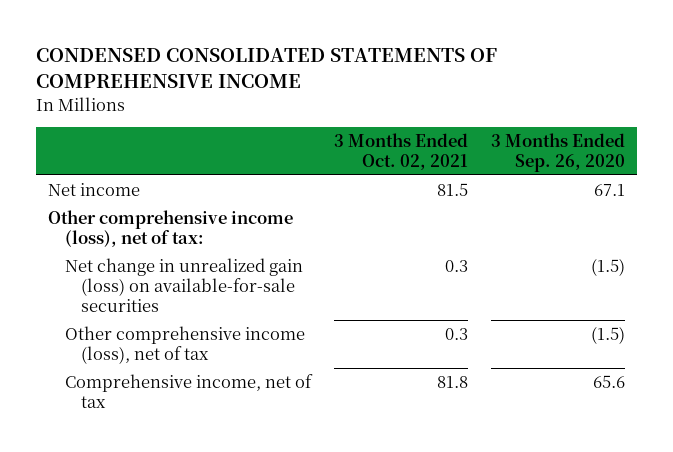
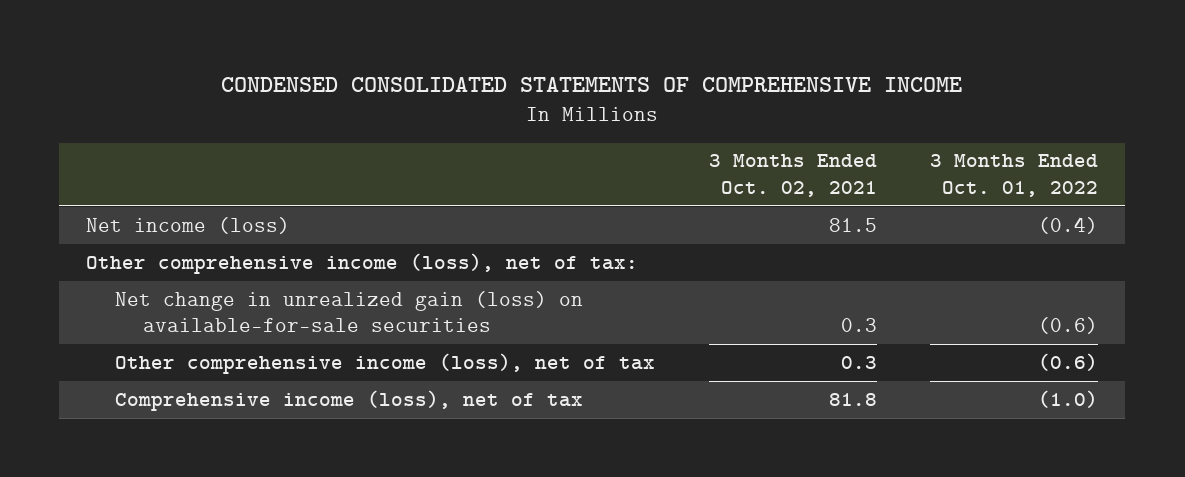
- | 3 Months Ended Oct. 02, 2021 | 3 Months Ended Sep. 26, 2020
+ | 3 Months Ended Oct. 02, 2021 | 3 Months Ended Oct. 01, 2022
- Net income | 81.5 | 67.1
+ Net income (loss) | 81.5 | (0.4)
- Comprehensive income, net of tax | 81.8 | 65.6
+ Comprehensive income (loss), net of tax | 81.8 | (1.0)

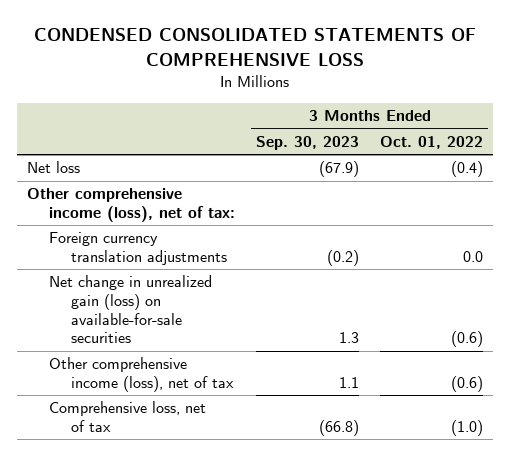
- CONDENSED CONSOLIDATED STATEMENTS OF COMPREHENSIVE INCOME
+ CONDENSED CONSOLIDATED STATEMENTS OF COMPREHENSIVE LOSS
- | 3 Months Ended Oct. 02, 2021 | 3 Months Ended Oct. 01, 2022
+ | 3 Months Ended Sep. 30, 2023 | 3 Months Ended Oct. 01, 2022
- Net income (loss) | 81.5 | (0.4)
+ Net loss | (67.9) | (0.4)
+ Foreign currency translation adjustments | (0.2) | 0.0
- Comprehensive income (loss), net of tax | 81.8 | (1.0)
+ Comprehensive loss, net of tax | (66.8) | (1.0)

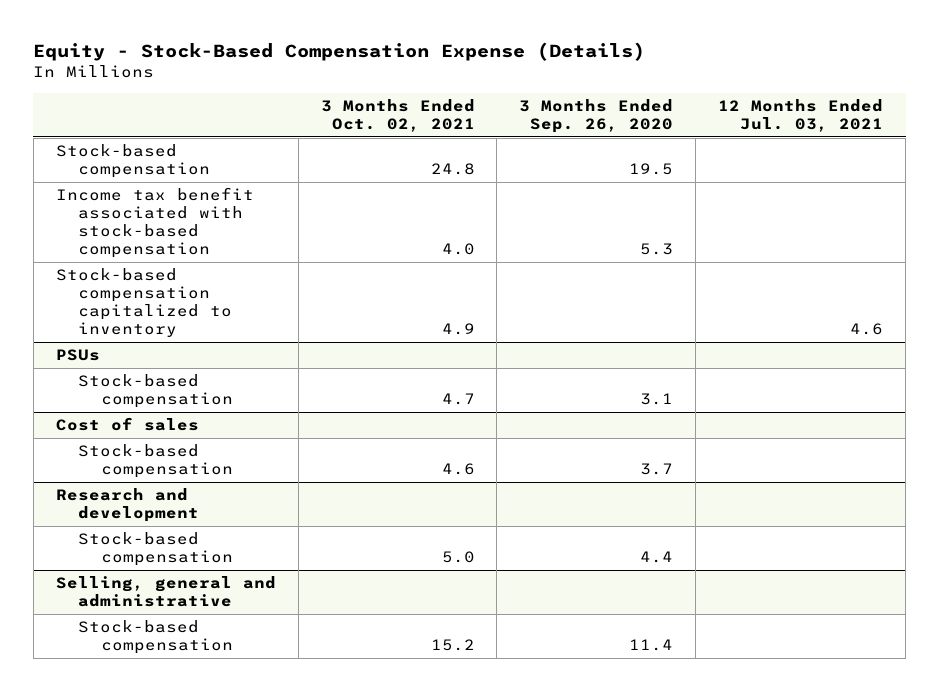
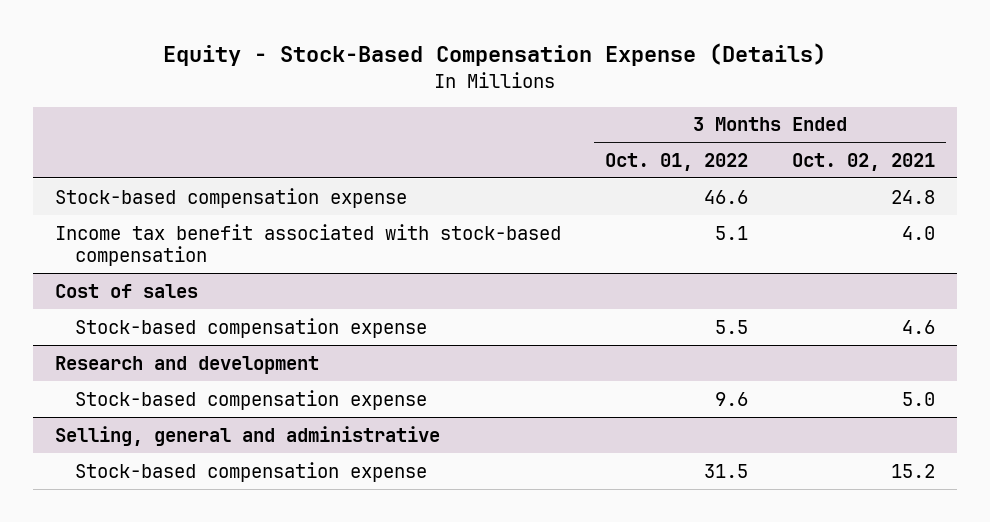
- | 3 Months Ended Oct. 02, 2021 | 3 Months Ended Sep. 26, 2020 | 12 Months Ended Jul. 03, 2021
+ | 3 Months Ended Oct. 01, 2022 | 3 Months Ended Oct. 02, 2021
- Stock-based compensation | 24.8 | 19.5 |
+ Stock-based compensation expense | 46.6 | 24.8
- Stock-based compensation capitalized to inventory | 4.9 | | 4.6
- PSUs
- Stock-based compensation | 4.7 | 3.1 |
@ Cost of sales
- Stock-based compensation | 4.6 | 3.7 |
+ Stock-based compensation expense | 5.5 | 4.6
@ Research and development
- Stock-based compensation | 5.0 | 4.4 |
+ Stock-based compensation expense | 9.6 | 5.0
@ Selling, general and administrative
- Stock-based compensation | 15.2 | 11.4 |
+ Stock-based compensation expense | 31.5 | 15.2

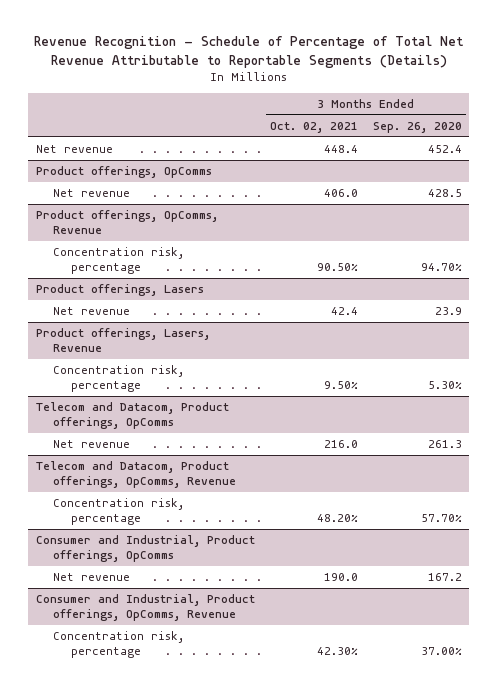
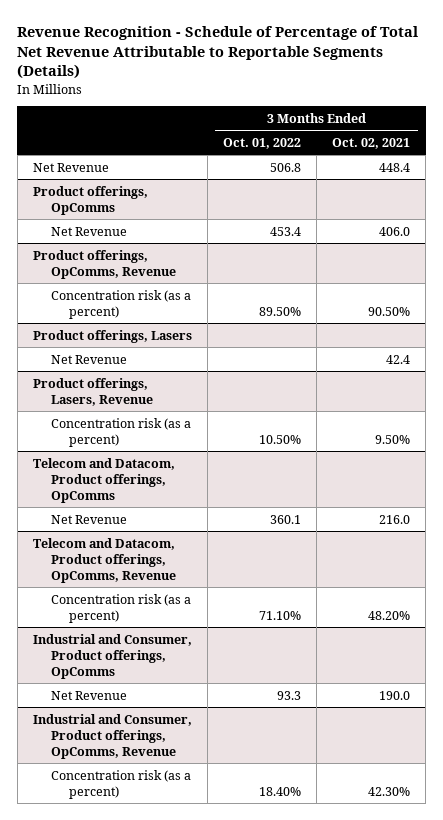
- | 3 Months Ended Oct. 02, 2021 | 3 Months Ended Sep. 26, 2020
+ | 3 Months Ended Oct. 01, 2022 | 3 Months Ended Oct. 02, 2021
- Net revenue | 448.4 | 452.4
+ Net Revenue | 506.8 | 448.4
@ Product offerings, OpComms
- Net revenue | 406.0 | 428.5
+ Net Revenue | 453.4 | 406.0
@ Product offerings, OpComms, Revenue
- Concentration risk, percentage | 90.50% | 94.70%
+ Concentration risk (as a percent) | 89.50% | 90.50%
@ Product offerings, Lasers
- Net revenue | 42.4 | 23.9
+ Net Revenue | | 42.4
@ Product offerings, Lasers, Revenue
- Concentration risk, percentage | 9.50% | 5.30%
+ Concentration risk (as a percent) | 10.50% | 9.50%
@ Telecom and Datacom, Product offerings, OpComms
- Net revenue | 216.0 | 261.3
+ Net Revenue | 360.1 | 216.0
@ Telecom and Datacom, Product offerings, OpComms, Revenue
- Concentration risk, percentage | 48.20% | 57.70%
- Consumer and Industrial, Product offerings, OpComms
- Net revenue | 190.0 | 167.2
- Consumer and Industrial, Product offerings, OpComms, Revenue
- Concentration risk, percentage | 42.30% | 37.00%
@ Telecom and Datacom, Product offerings, OpComms, Revenue
+ Concentration risk (as a percent) | 71.10% | 48.20%
+ Industrial and Consumer, Product offerings, OpComms
+ Net Revenue | 93.3 | 190.0
+ Industrial and Consumer, Product offerings, OpComms, Revenue
+ Concentration risk (as a percent) | 18.40% | 42.30%

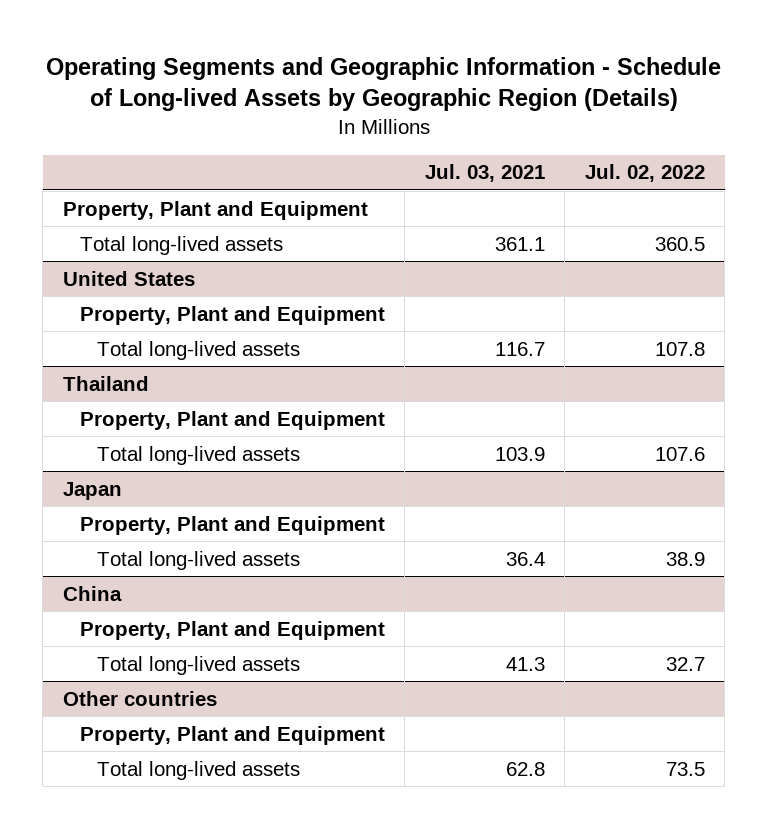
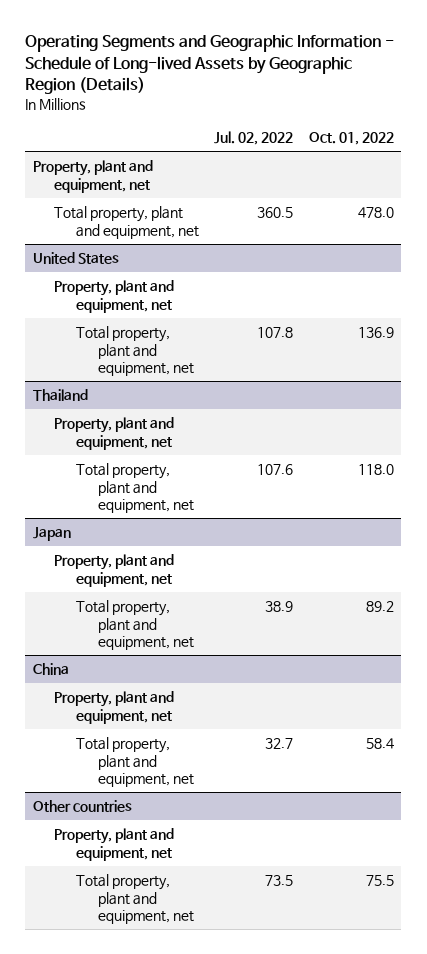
- | Jul. 03, 2021 | Jul. 02, 2022
+ | Jul. 02, 2022 | Oct. 01, 2022
- Property, Plant and Equipment
- Total long-lived assets | 361.1 | 360.5
+ Property, plant and equipment, net
+ Total property, plant and equipment, net | 360.5 | 478.0
@ United States
- Property, Plant and Equipment
- Total long-lived assets | 116.7 | 107.8
+ Property, plant and equipment, net
+ Total property, plant and equipment, net | 107.8 | 136.9
@ Thailand
- Property, Plant and Equipment
- Total long-lived assets | 103.9 | 107.6
+ Property, plant and equipment, net
+ Total property, plant and equipment, net | 107.6 | 118.0
@ Japan
- Property, Plant and Equipment
- Total long-lived assets | 36.4 | 38.9
+ Property, plant and equipment, net
+ Total property, plant and equipment, net | 38.9 | 89.2
@ China
- Property, Plant and Equipment
- Total long-lived assets | 41.3 | 32.7
+ Property, plant and equipment, net
+ Total property, plant and equipment, net | 32.7 | 58.4
@ Other countries
- Property, Plant and Equipment
- Total long-lived assets | 62.8 | 73.5
+ Property, plant and equipment, net
+ Total property, plant and equipment, net | 73.5 | 75.5

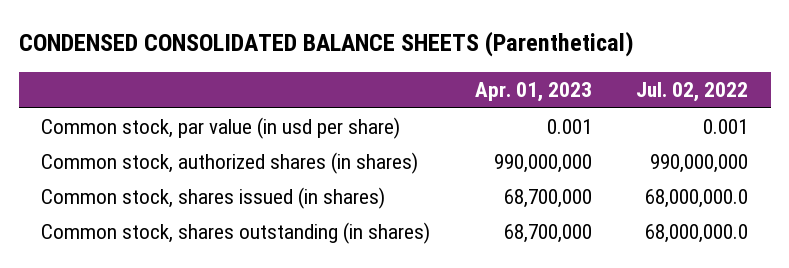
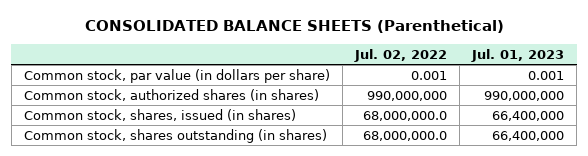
- CONDENSED CONSOLIDATED BALANCE SHEETS (Parenthetical)
+ CONSOLIDATED BALANCE SHEETS (Parenthetical)
- | Apr. 01, 2023 | Jul. 02, 2022
+ | Jul. 02, 2022 | Jul. 01, 2023
- Common stock, par value (in usd per share) | 0.001 | 0.001
+ Common stock, par value (in dollars per share) | 0.001 | 0.001
- Common stock, shares issued (in shares) | 68,700,000 | 68,000,000.0
+ Common stock, shares, issued (in shares) | 68,000,000.0 | 66,400,000

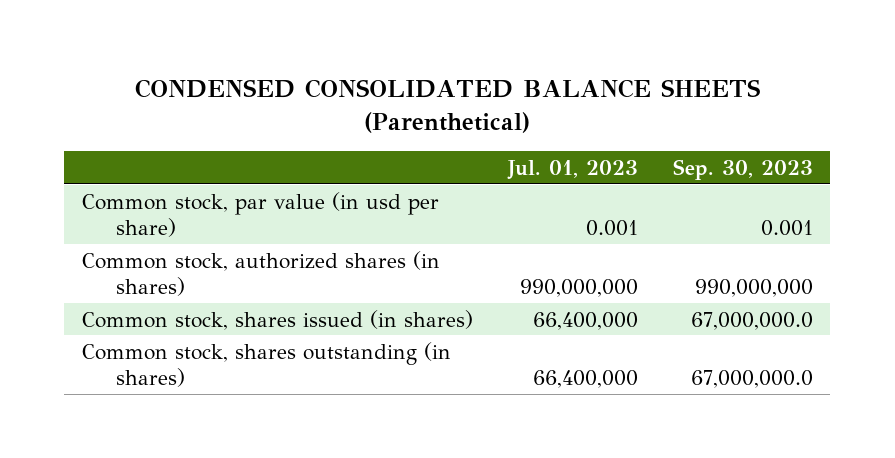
- CONSOLIDATED BALANCE SHEETS (Parenthetical)
+ CONDENSED CONSOLIDATED BALANCE SHEETS (Parenthetical)
- | Jul. 02, 2022 | Jul. 01, 2023
+ | Jul. 01, 2023 | Sep. 30, 2023
- Common stock, par value (in dollars per share) | 0.001 | 0.001
+ Common stock, par value (in usd per share) | 0.001 | 0.001
- Common stock, shares, issued (in shares) | 68,000,000.0 | 66,400,000
+ Common stock, shares issued (in shares) | 66,400,000 | 67,000,000.0

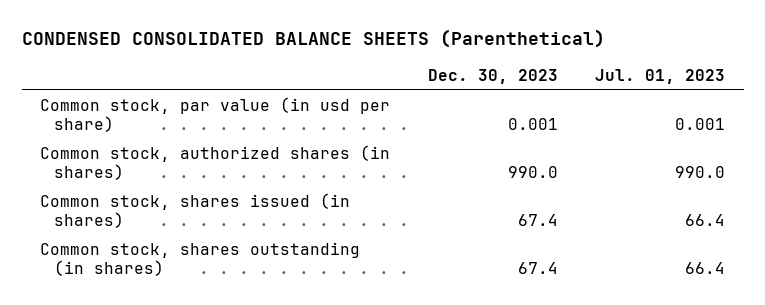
- | Jul. 01, 2023 | Sep. 30, 2023
+ | Dec. 30, 2023 | Jul. 01, 2023
- Common stock, authorized shares (in shares) | 990,000,000 | 990,000,000
- Common stock, shares issued (in shares) | 66,400,000 | 67,000,000.0
- Common stock, shares outstanding (in shares) | 66,400,000 | 67,000,000.0
+ Common stock, authorized shares (in shares) | 990.0 | 990.0
+ Common stock, shares issued (in shares) | 67.4 | 66.4
+ Common stock, shares outstanding (in shares) | 67.4 | 66.4

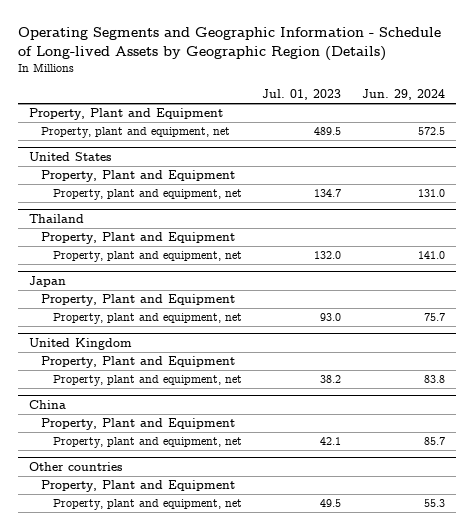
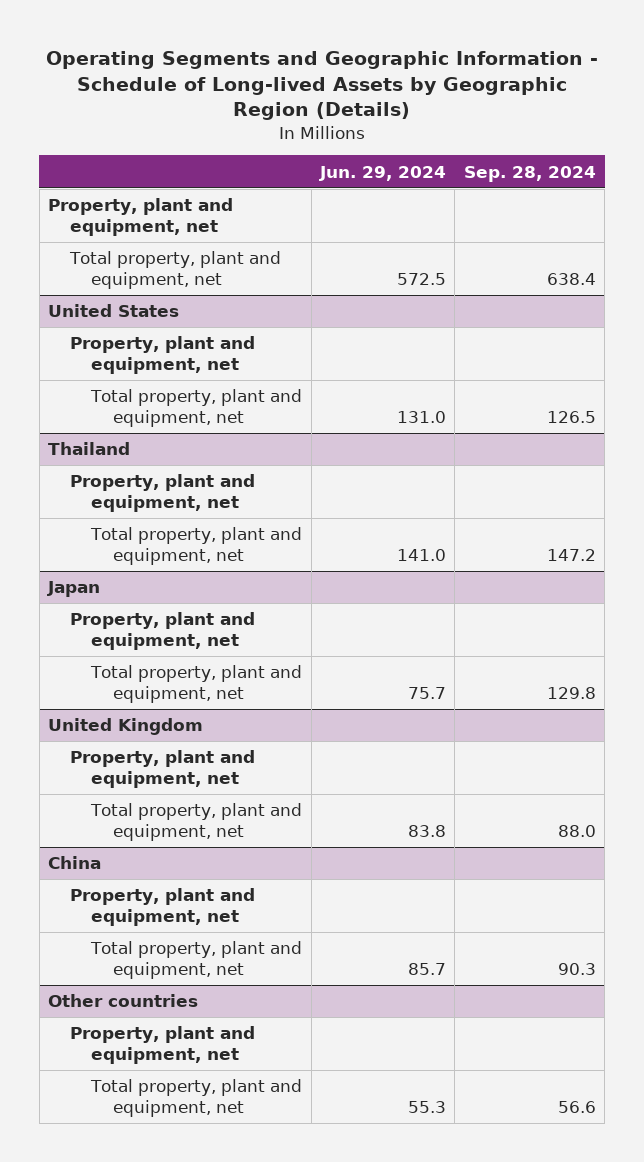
- | Jul. 01, 2023 | Jun. 29, 2024
+ | Jun. 29, 2024 | Sep. 28, 2024
- Property, Plant and Equipment
- Property, plant and equipment, net | 489.5 | 572.5
+ Property, plant and equipment, net
+ Total property, plant and equipment, net | 572.5 | 638.4
@ United States
- Property, Plant and Equipment
- Property, plant and equipment, net | 134.7 | 131.0
+ Property, plant and equipment, net
+ Total property, plant and equipment, net | 131.0 | 126.5
@ Thailand
- Property, Plant and Equipment
- Property, plant and equipment, net | 132.0 | 141.0
+ Property, plant and equipment, net
+ Total property, plant and equipment, net | 141.0 | 147.2
@ Japan
- Property, Plant and Equipment
- Property, plant and equipment, net | 93.0 | 75.7
+ Property, plant and equipment, net
+ Total property, plant and equipment, net | 75.7 | 129.8
@ United Kingdom
- Property, Plant and Equipment
- Property, plant and equipment, net | 38.2 | 83.8
+ Property, plant and equipment, net
+ Total property, plant and equipment, net | 83.8 | 88.0
@ China
- Property, Plant and Equipment
- Property, plant and equipment, net | 42.1 | 85.7
+ Property, plant and equipment, net
+ Total property, plant and equipment, net | 85.7 | 90.3
@ Other countries
- Property, Plant and Equipment
- Property, plant and equipment, net | 49.5 | 55.3
+ Property, plant and equipment, net
+ Total property, plant and equipment, net | 55.3 | 56.6

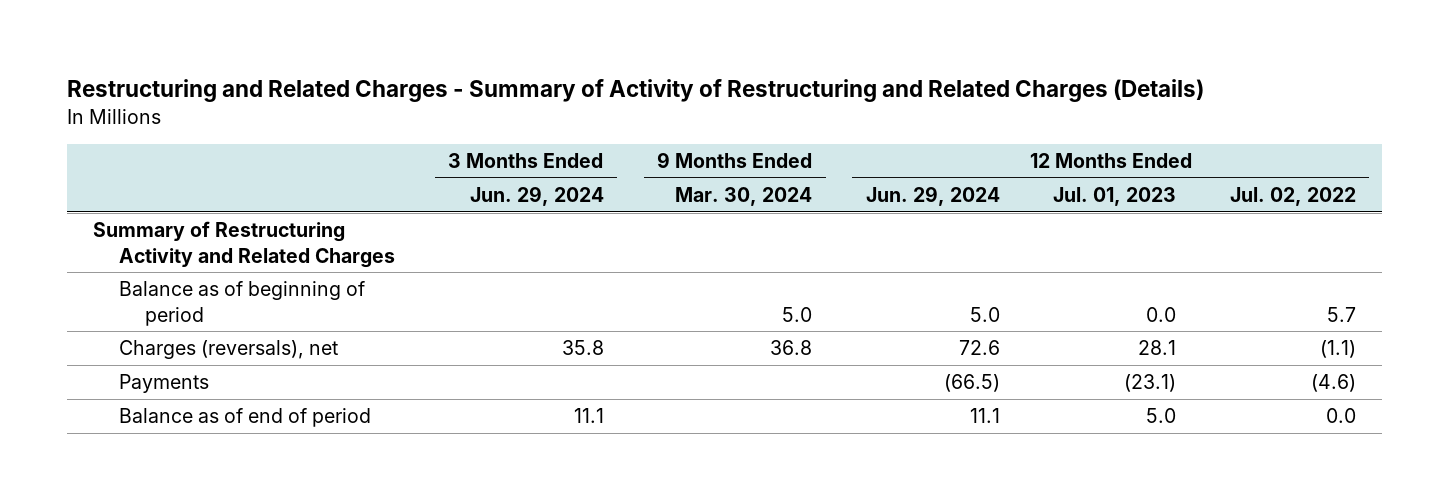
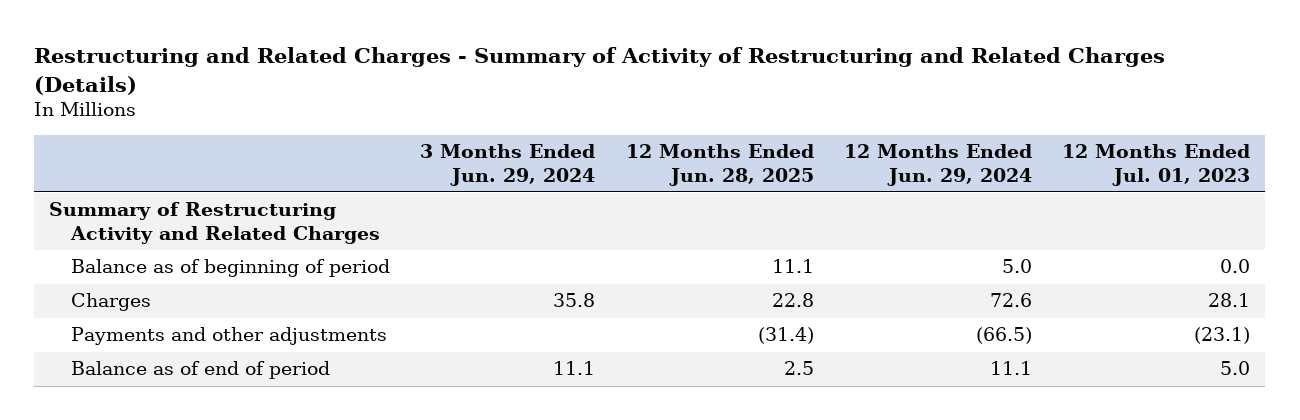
- | 3 Months Ended Jun. 29, 2024 | 9 Months Ended Mar. 30, 2024 | 12 Months Ended Jun. 29, 2024 | 12 Months Ended Jul. 01, 2023 | 12 Months Ended Jul. 02, 2022
+ | 3 Months Ended Jun. 29, 2024 | 12 Months Ended Jun. 28, 2025 | 12 Months Ended Jun. 29, 2024 | 12 Months Ended Jul. 01, 2023
- Charges (reversals), net | 35.8 | 36.8 | 72.6 | 28.1 | (1.1)
- Payments | | | (66.5) | (23.1) | (4.6)
+ Charges | 35.8 | 22.8 | 72.6 | 28.1
+ Payments and other adjustments | | (31.4) | (66.5) | (23.1)

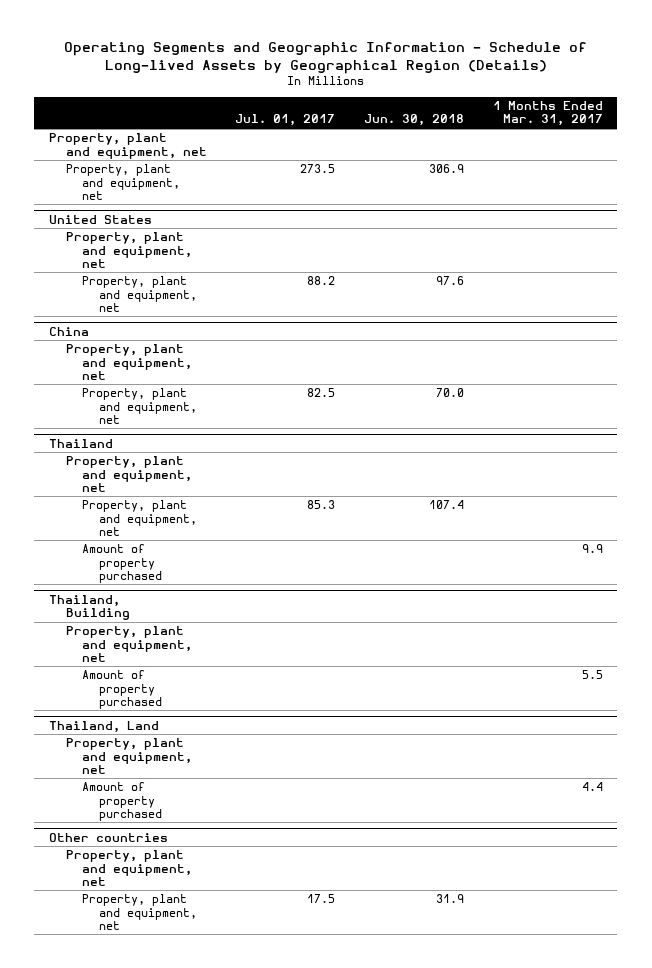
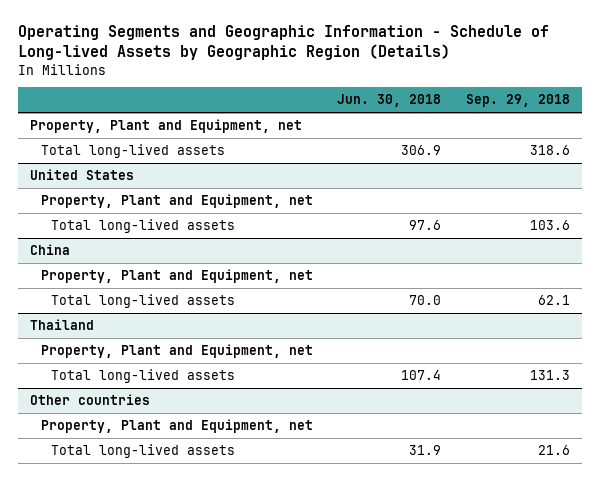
- Operating Segments and Geographic Information - Schedule of Long-lived Assets by Geographical Region (Details)
+ Operating Segments and Geographic Information - Schedule of Long-lived Assets by Geographic Region (Details)
- | Jul. 01, 2017 | Jun. 30, 2018 | 1 Months Ended Mar. 31, 2017
+ | Jun. 30, 2018 | Sep. 29, 2018
- Property, plant and equipment, net
- Property, plant and equipment, net | 273.5 | 306.9 |
+ Property, Plant and Equipment, net
+ Total long-lived assets | 306.9 | 318.6
@ United States
- Property, plant and equipment, net
- Property, plant and equipment, net | 88.2 | 97.6 |
+ Property, Plant and Equipment, net
+ Total long-lived assets | 97.6 | 103.6
@ China
- Property, plant and equipment, net
- Property, plant and equipment, net | 82.5 | 70.0 |
+ Property, Plant and Equipment, net
+ Total long-lived assets | 70.0 | 62.1
@ Thailand
- Property, plant and equipment, net
- Property, plant and equipment, net | 85.3 | 107.4 |
- Amount of property purchased | | | 9.9
- Thailand, Building
- Property, plant and equipment, net
- Amount of property purchased | | | 5.5
- Thailand, Land
- Property, plant and equipment, net
- Amount of property purchased | | | 4.4
@ Thailand
+ Property, Plant and Equipment, net
+ Total long-lived assets | 107.4 | 131.3
@ Other countries
- Property, plant and equipment, net
- Property, plant and equipment, net | 17.5 | 31.9 |
+ Property, Plant and Equipment, net
+ Total long-lived assets | 31.9 | 21.6

